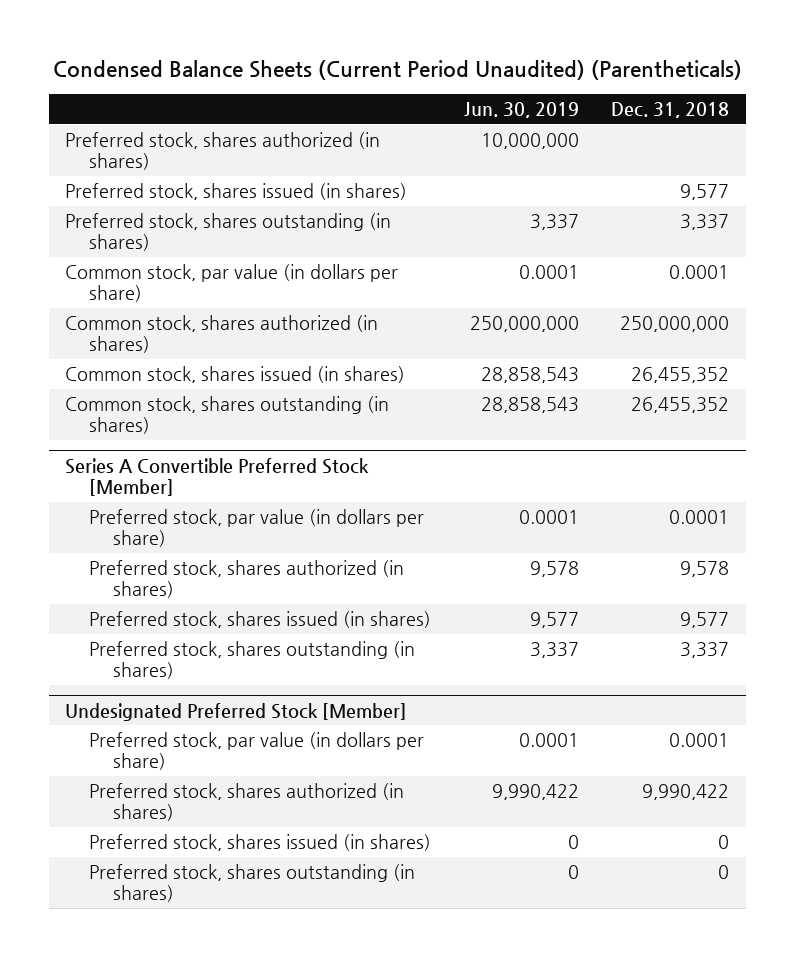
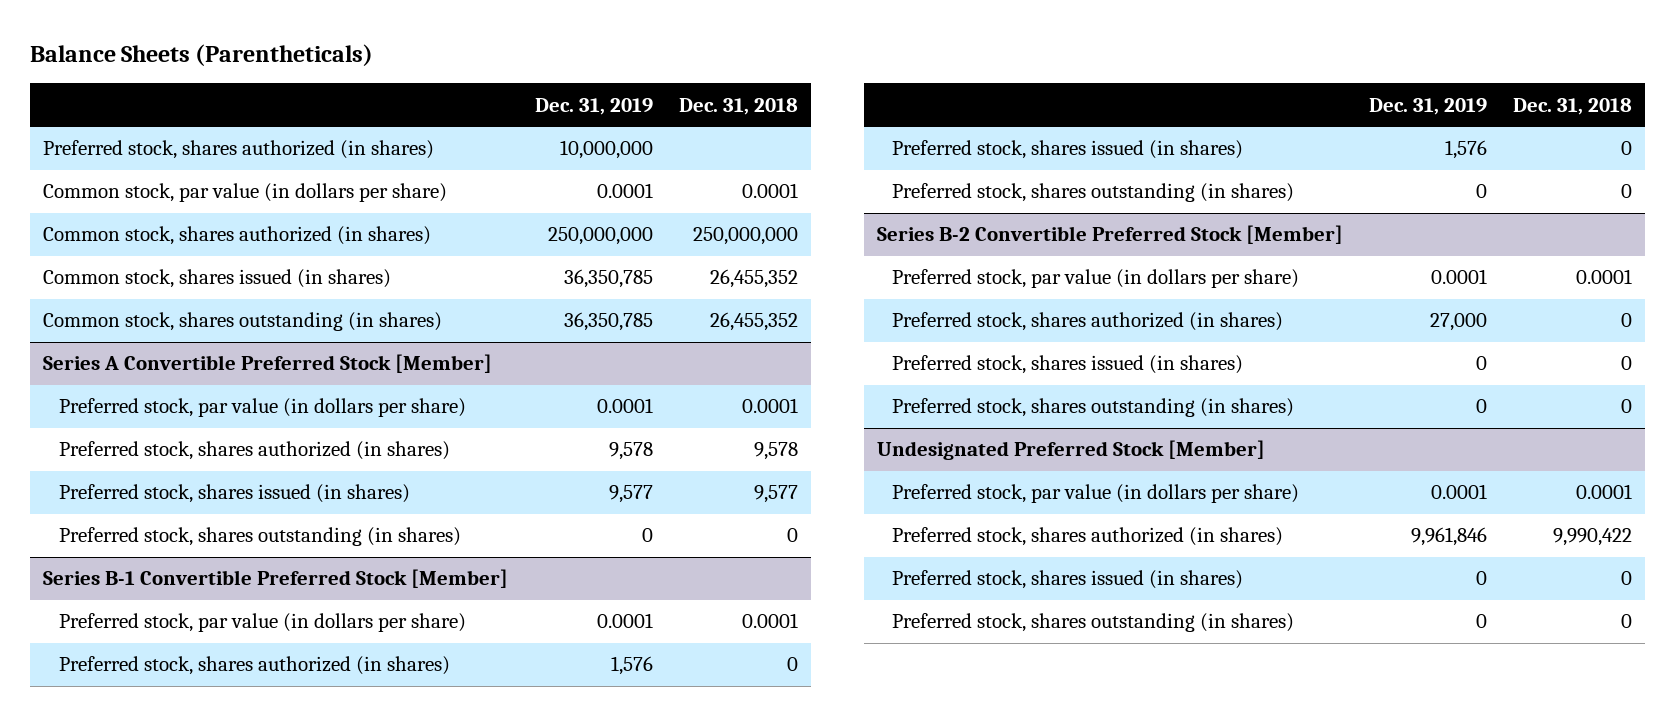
- Condensed Balance Sheets (Current Period Unaudited) (Parentheticals)
+ Balance Sheets (Parentheticals)
- | Jun. 30, 2019 | Dec. 31, 2018
+ | Dec. 31, 2019 | Dec. 31, 2018
- Preferred stock, shares issued (in shares) | | 9,577
- Preferred stock, shares outstanding (in shares) | 3,337 | 3,337
@ Series A Convertible Preferred Stock [Member]
- Preferred stock, shares outstanding (in shares) | 3,337 | 3,337
+ Preferred stock, shares outstanding (in shares) | 0 | 0
+ Series B-1 Convertible Preferred Stock [Member]
+ Preferred stock, par value (in dollars per share) | 0.0001 | 0.0001
+ Preferred stock, shares authorized (in shares) | 1,576 | 0
+ Preferred stock, shares issued (in shares) | 1,576 | 0
+ Preferred stock, shares outstanding (in shares) | 0 | 0
+ Series B-2 Convertible Preferred Stock [Member]
+ Preferred stock, par value (in dollars per share) | 0.0001 | 0.0001
+ Preferred stock, shares authorized (in shares) | 27,000 | 0
+ Preferred stock, shares issued (in shares) | 0 | 0
+ Preferred stock, shares outstanding (in shares) | 0 | 0

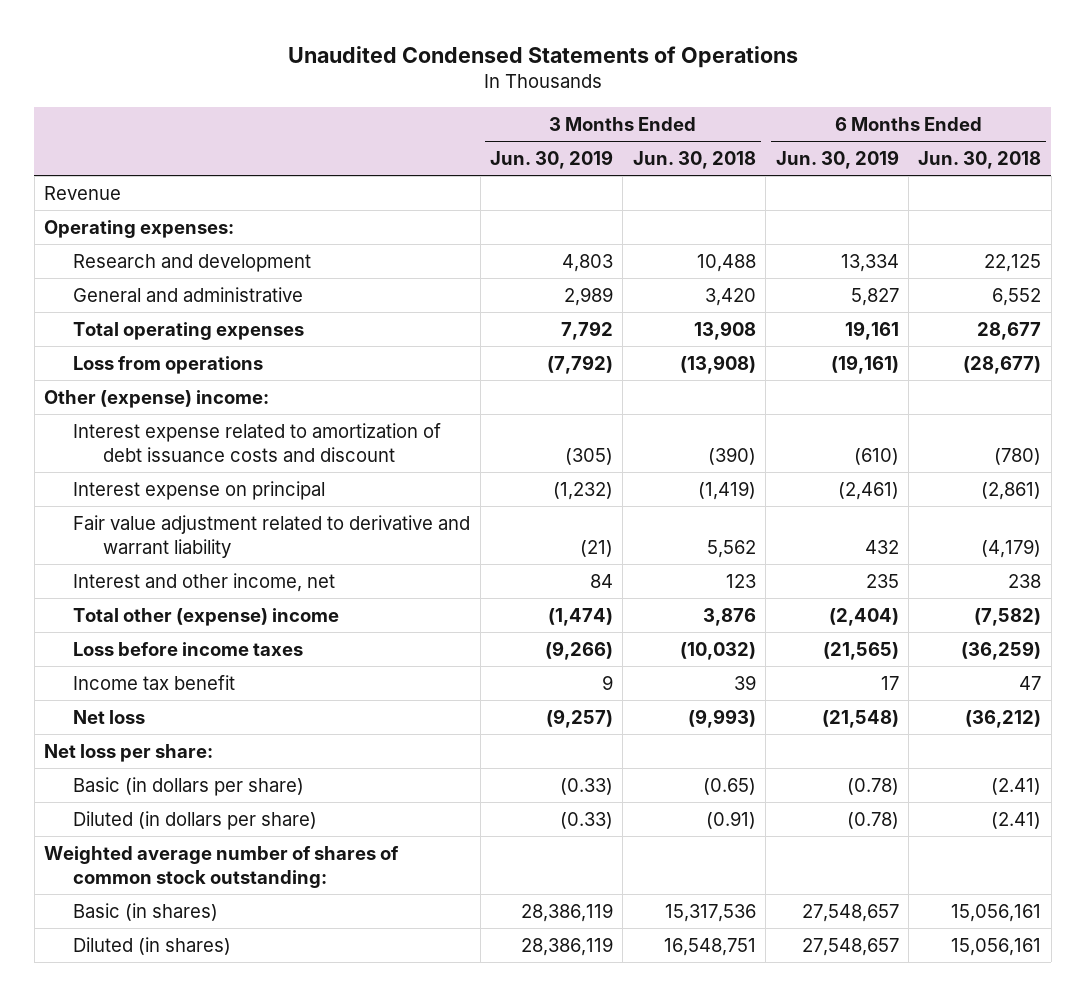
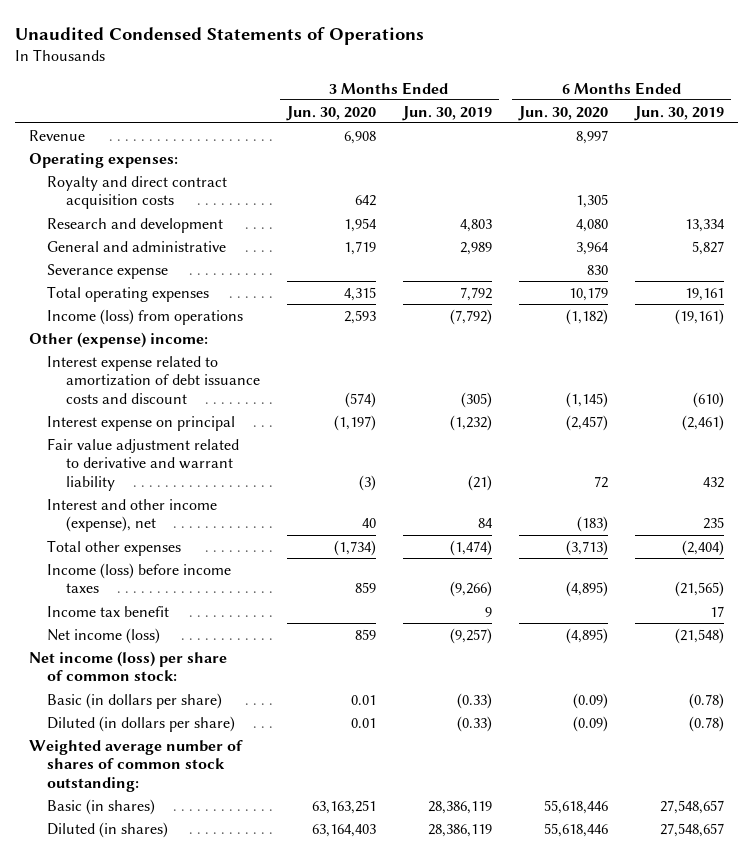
- | 3 Months Ended Jun. 30, 2019 | 3 Months Ended Jun. 30, 2018 | 6 Months Ended Jun. 30, 2019 | 6 Months Ended Jun. 30, 2018
+ | 3 Months Ended Jun. 30, 2020 | 3 Months Ended Jun. 30, 2019 | 6 Months Ended Jun. 30, 2020 | 6 Months Ended Jun. 30, 2019
+ Royalty and direct contract acquisition costs | 642 | | 1,305 |
+ Severance expense | | | 830 |
- Loss from operations | (7,792) | (13,908) | (19,161) | (28,677)
+ Income (loss) from operations | 2,593 | (7,792) | (1,182) | (19,161)
- Interest and other income, net | 84 | 123 | 235 | 238
- Total other (expense) income | (1,474) | 3,876 | (2,404) | (7,582)
- Loss before income taxes | (9,266) | (10,032) | (21,565) | (36,259)
+ Interest and other income (expense), net | 40 | 84 | (183) | 235
+ Total other expenses | (1,734) | (1,474) | (3,713) | (2,404)
+ Income (loss) before income taxes | 859 | (9,266) | (4,895) | (21,565)
- Net loss | (9,257) | (9,993) | (21,548) | (36,212)
- Net loss per share:
+ Net income (loss) | 859 | (9,257) | (4,895) | (21,548)
+ Net income (loss) per share of common stock:

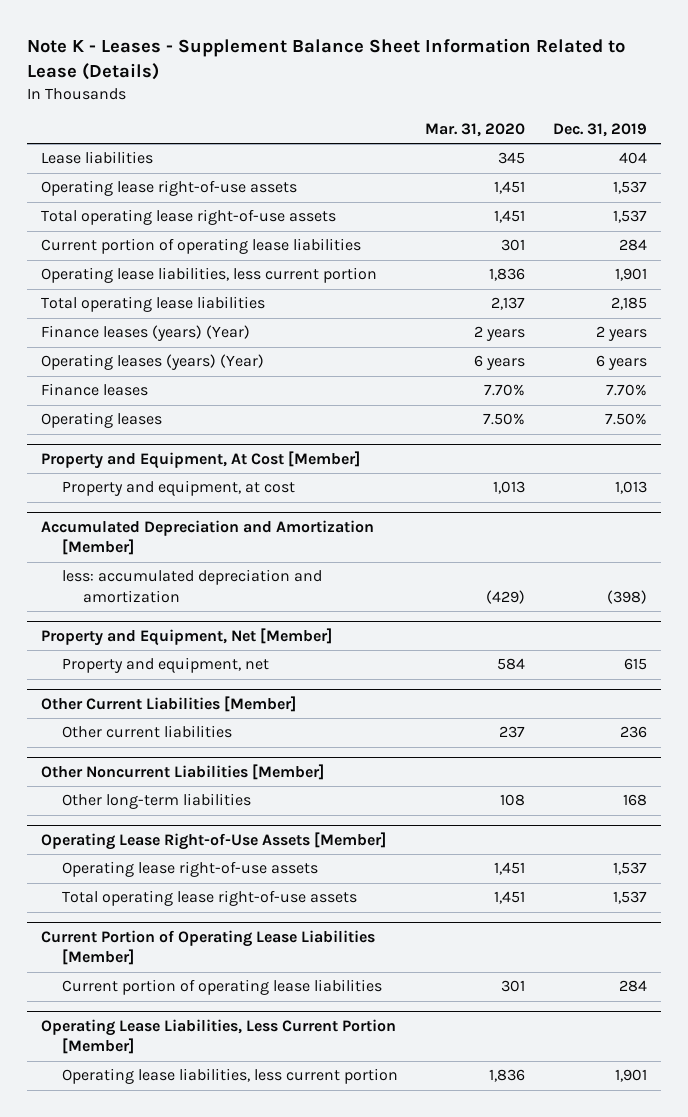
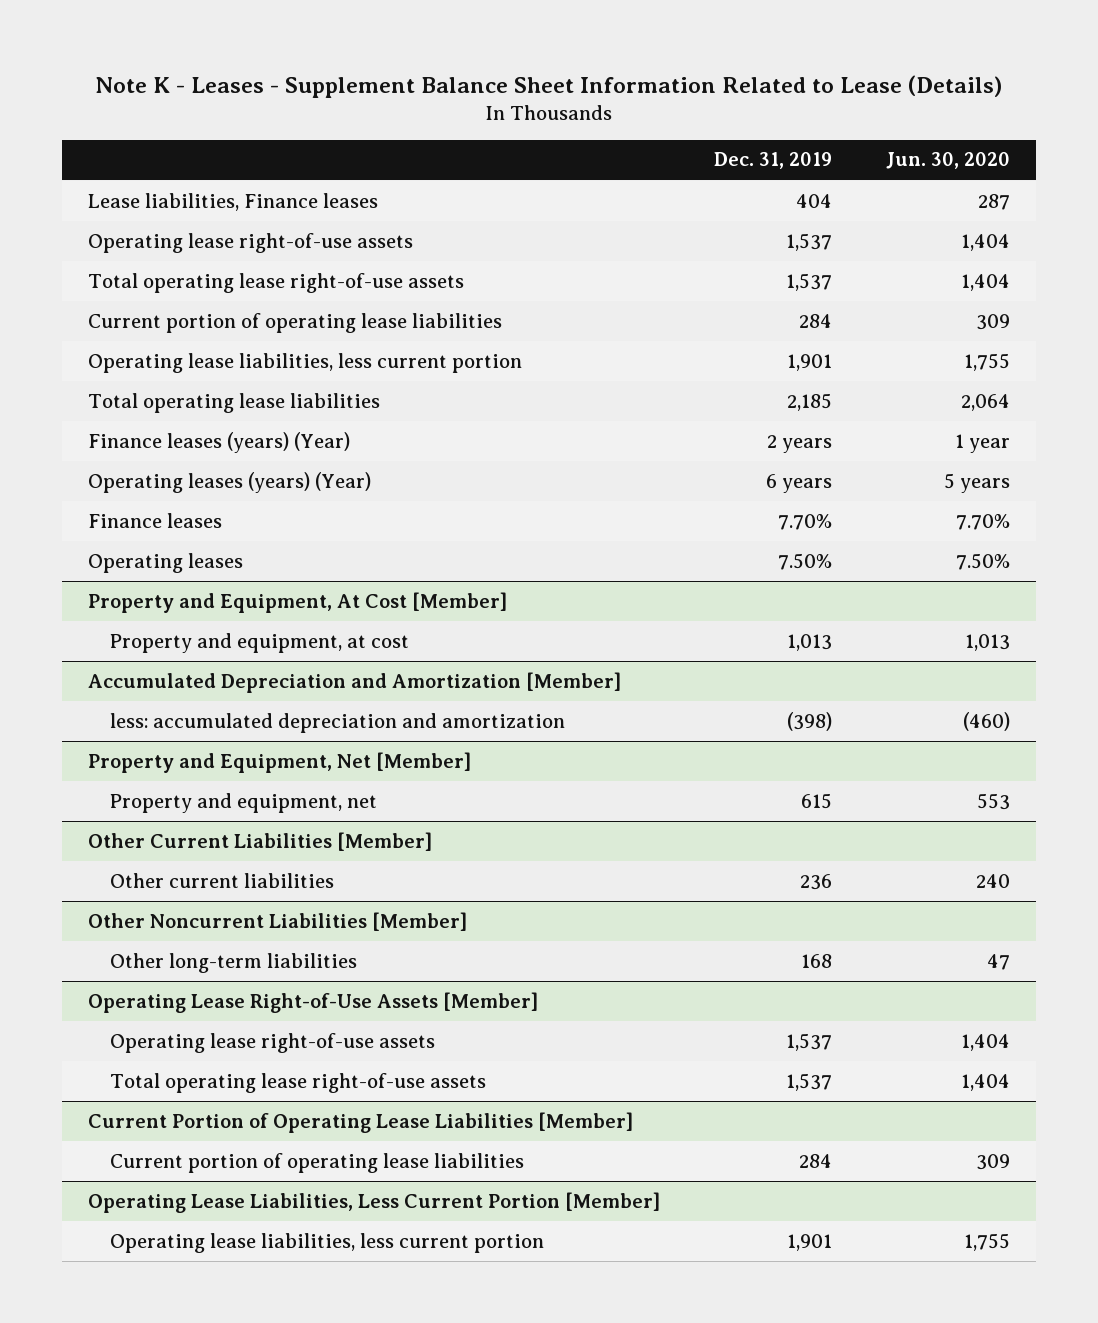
- | Mar. 31, 2020 | Dec. 31, 2019
+ | Dec. 31, 2019 | Jun. 30, 2020
- Lease liabilities | 345 | 404
+ Lease liabilities, Finance leases | 404 | 287

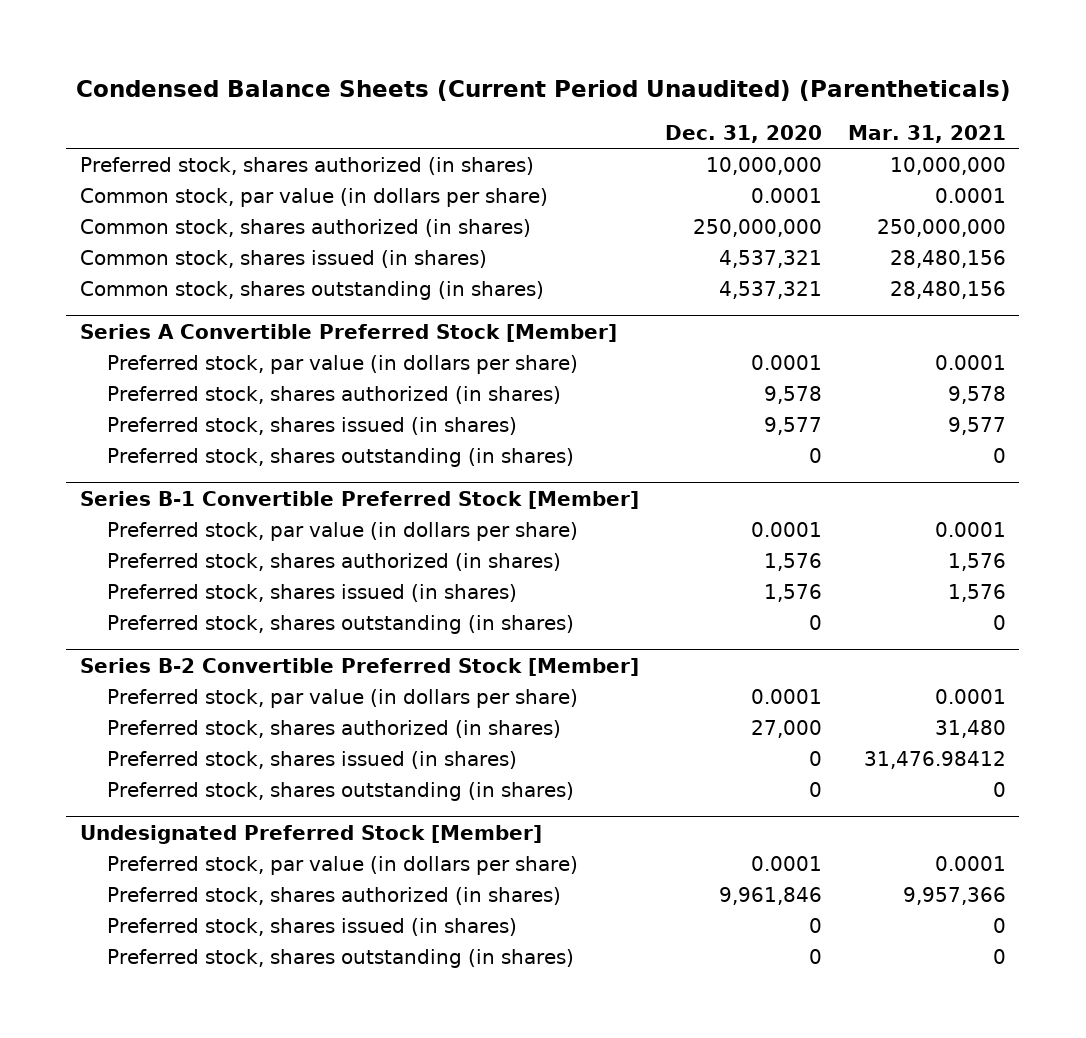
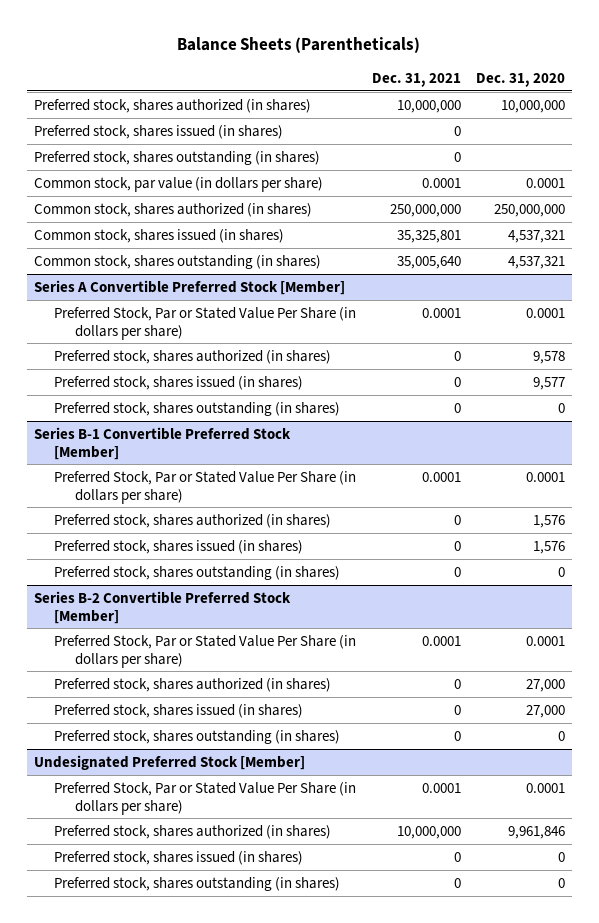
- Condensed Balance Sheets (Current Period Unaudited) (Parentheticals)
+ Balance Sheets (Parentheticals)
- | Dec. 31, 2020 | Mar. 31, 2021
+ | Dec. 31, 2021 | Dec. 31, 2020
+ Preferred stock, shares issued (in shares) | 0 |
+ Preferred stock, shares outstanding (in shares) | 0 |
@ Series A Convertible Preferred Stock [Member]
- Preferred stock, par value (in dollars per share) | 0.0001 | 0.0001
+ Preferred Stock, Par or Stated Value Per Share (in dollars per share) | 0.0001 | 0.0001
@ Series B-1 Convertible Preferred Stock [Member]
- Preferred stock, par value (in dollars per share) | 0.0001 | 0.0001
+ Preferred Stock, Par or Stated Value Per Share (in dollars per share) | 0.0001 | 0.0001
@ Series B-2 Convertible Preferred Stock [Member]
- Preferred stock, par value (in dollars per share) | 0.0001 | 0.0001
+ Preferred Stock, Par or Stated Value Per Share (in dollars per share) | 0.0001 | 0.0001
- Preferred stock, shares issued (in shares) | 0 | 31,476.98412
+ Preferred stock, shares issued (in shares) | 0 | 27,000
@ Undesignated Preferred Stock [Member]
- Preferred stock, par value (in dollars per share) | 0.0001 | 0.0001
+ Preferred Stock, Par or Stated Value Per Share (in dollars per share) | 0.0001 | 0.0001

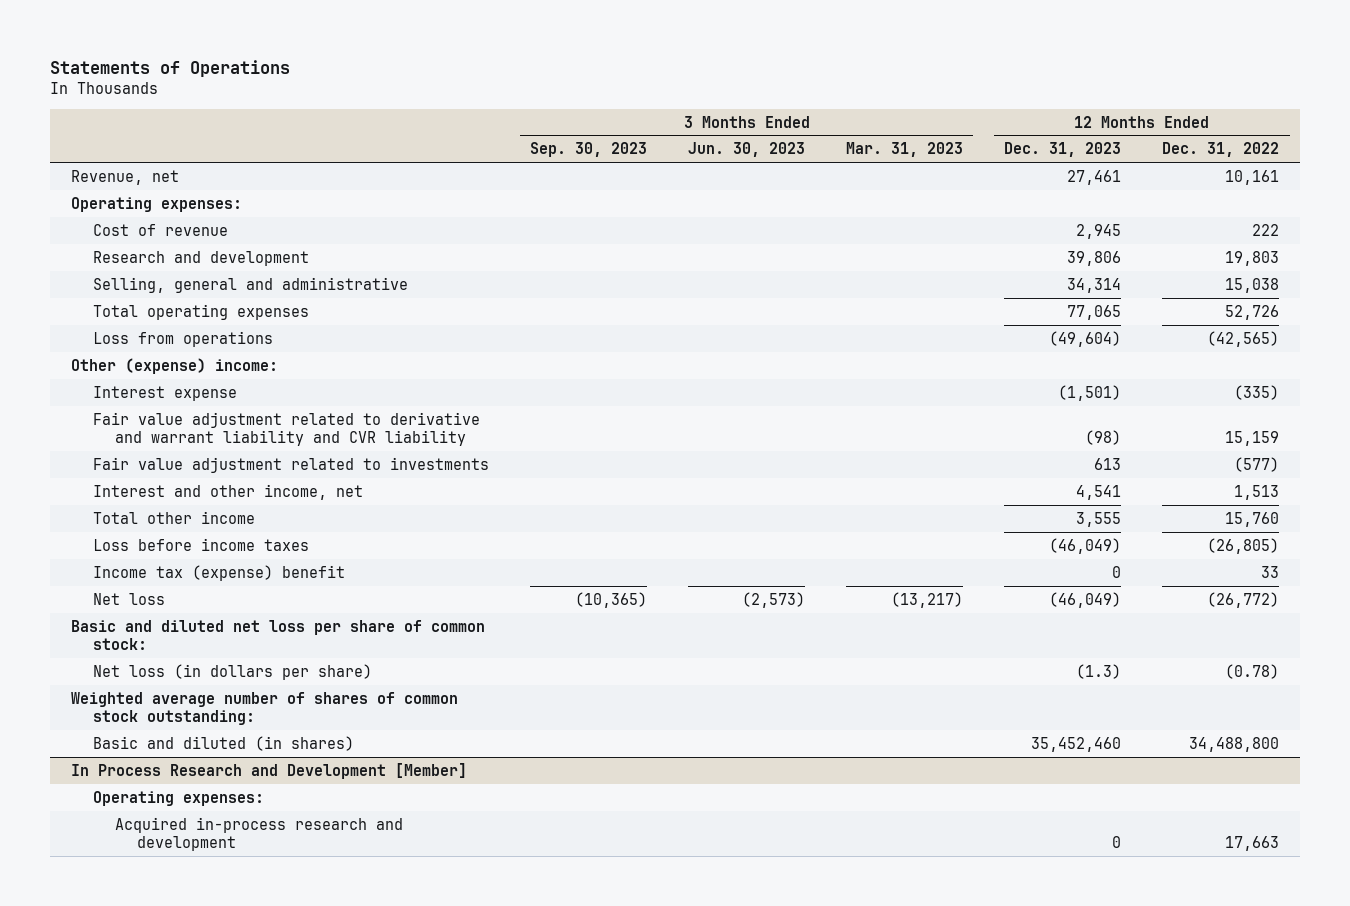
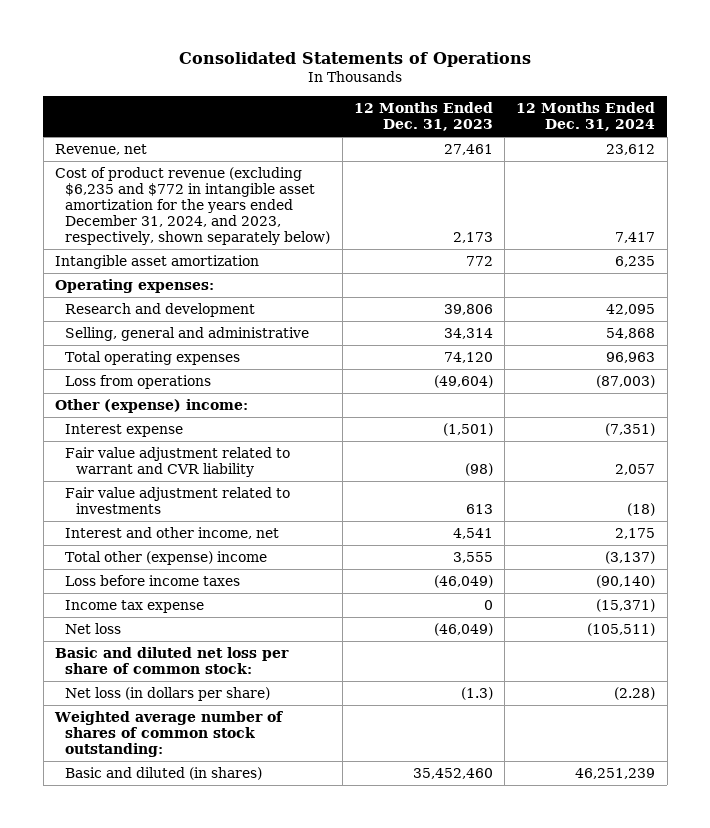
- Statements of Operations
+ Consolidated Statements of Operations
- | 3 Months Ended Sep. 30, 2023 | 3 Months Ended Jun. 30, 2023 | 3 Months Ended Mar. 31, 2023 | 12 Months Ended Dec. 31, 2023 | 12 Months Ended Dec. 31, 2022
+ | 12 Months Ended Dec. 31, 2023 | 12 Months Ended Dec. 31, 2024
+ Cost of product revenue (excluding $6,235 and $772 in intangible asset amortization for the years ended December 31, 2024, and 2023, respectively, shown separately below) | 2,173 | 7,417
+ Intangible asset amortization | 772 | 6,235
- Cost of revenue | | | | 2,945 | 222
- Total operating expenses | | | | 77,065 | 52,726
+ Total operating expenses | 74,120 | 96,963
- Fair value adjustment related to derivative and warrant liability and CVR liability | | | | (98) | 15,159
+ Fair value adjustment related to warrant and CVR liability | (98) | 2,057
- Total other income | | | | 3,555 | 15,760
+ Total other (expense) income | 3,555 | (3,137)
- Income tax (expense) benefit | | | | 0 | 33
+ Income tax expense | 0 | (15,371)
- In Process Research and Development [Member]
- Operating expenses:
- Acquired in-process research and development | | | | 0 | 17,663

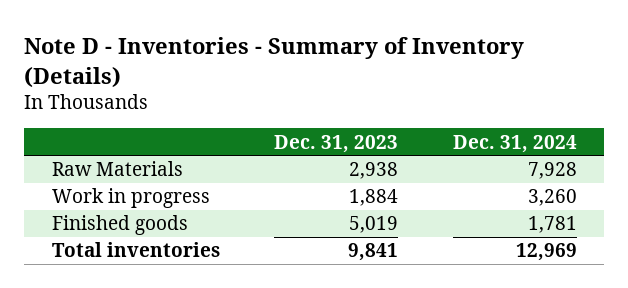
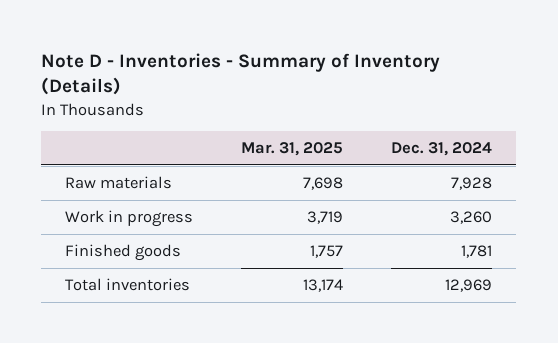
- | Dec. 31, 2023 | Dec. 31, 2024
+ | Mar. 31, 2025 | Dec. 31, 2024
- Raw Materials | 2,938 | 7,928
+ Raw materials | 7,698 | 7,928

